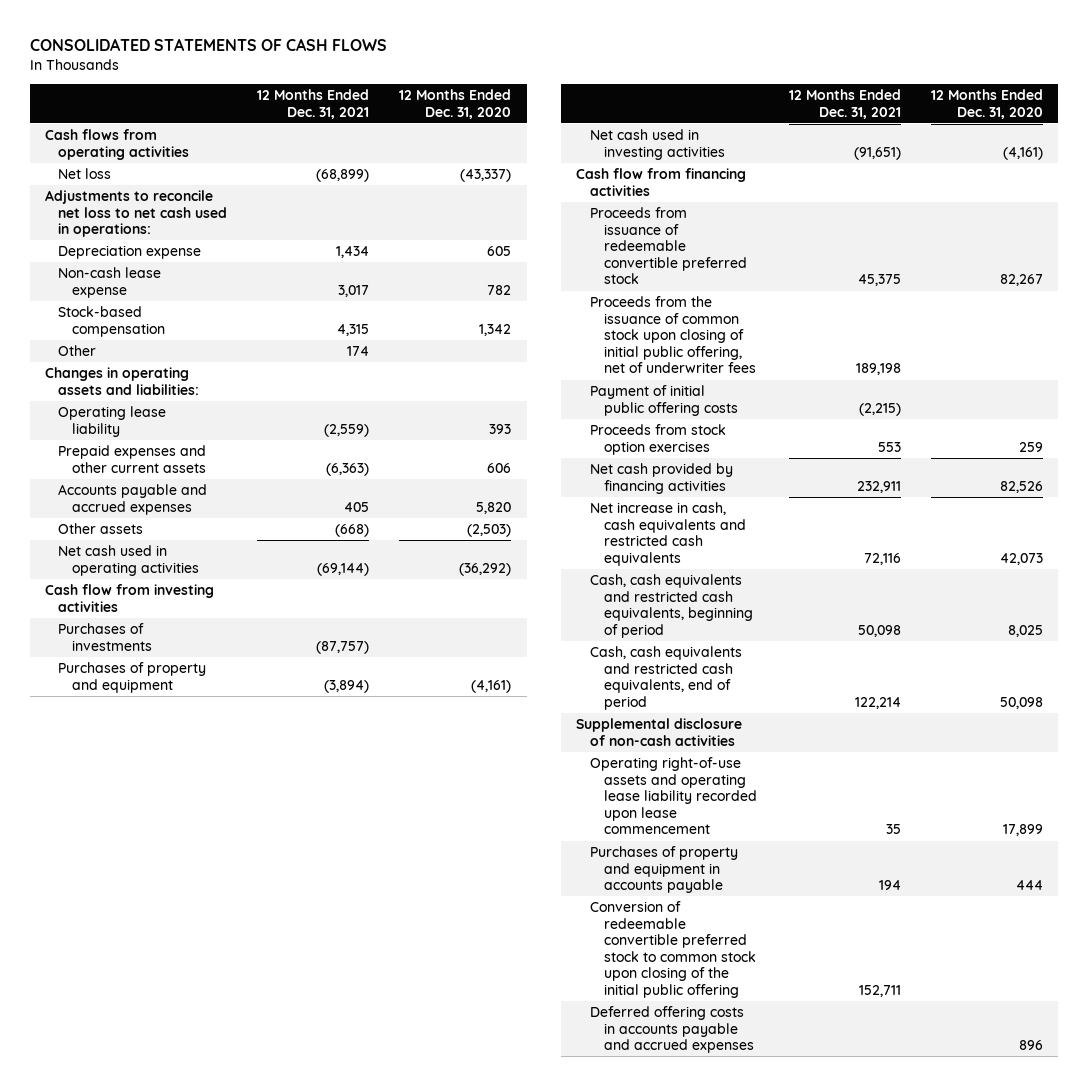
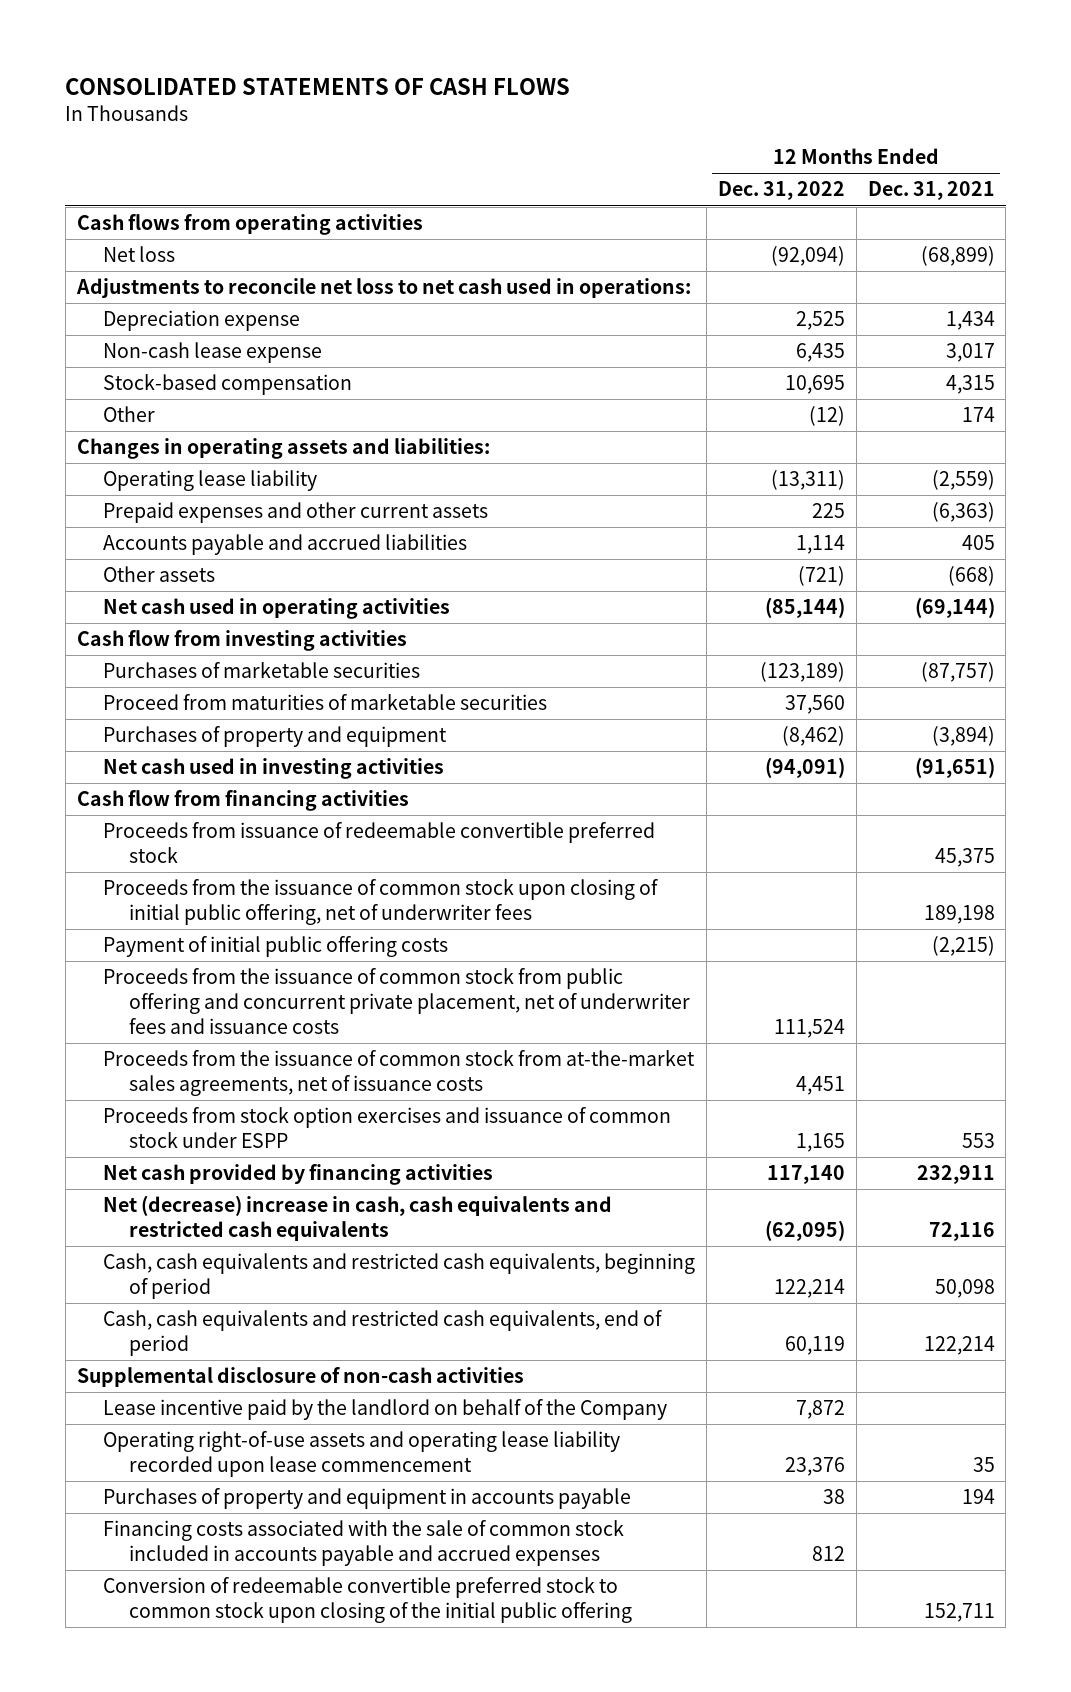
- | 12 Months Ended Dec. 31, 2021 | 12 Months Ended Dec. 31, 2020
+ | 12 Months Ended Dec. 31, 2022 | 12 Months Ended Dec. 31, 2021
- Accounts payable and accrued expenses | 405 | 5,820
+ Accounts payable and accrued liabilities | 1,114 | 405
- Purchases of investments | (87,757) |
+ Purchases of marketable securities | (123,189) | (87,757)
+ Proceed from maturities of marketable securities | 37,560 |
- Proceeds from stock option exercises | 553 | 259
+ Proceeds from the issuance of common stock from public offering and concurrent private placement, net of underwriter fees and issuance costs | 111,524 |
+ Proceeds from the issuance of common stock from at-the-market sales agreements, net of issuance costs | 4,451 |
+ Proceeds from stock option exercises and issuance of common stock under ESPP | 1,165 | 553
- Net increase in cash, cash equivalents and restricted cash equivalents | 72,116 | 42,073
+ Net (decrease) increase in cash, cash equivalents and restricted cash equivalents | (62,095) | 72,116
+ Lease incentive paid by the landlord on behalf of the Company | 7,872 |
+ Financing costs associated with the sale of common stock included in accounts payable and accrued expenses | 812 |
- Deferred offering costs in accounts payable and accrued expenses | | 896

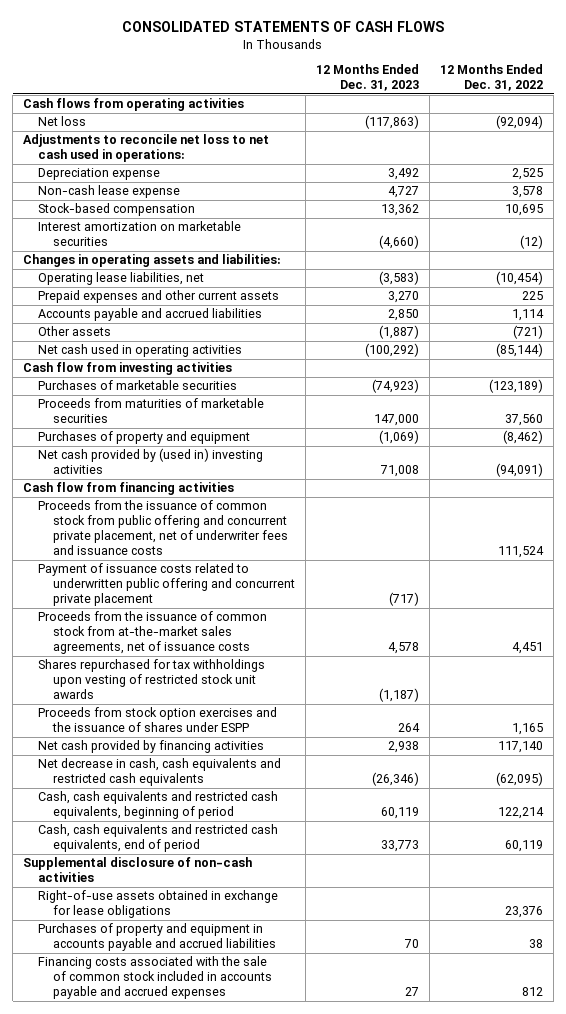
- | 12 Months Ended Dec. 31, 2022 | 12 Months Ended Dec. 31, 2021
+ | 12 Months Ended Dec. 31, 2023 | 12 Months Ended Dec. 31, 2022
- Non-cash lease expense | 6,435 | 3,017
+ Non-cash lease expense | 4,727 | 3,578
- Other | (12) | 174
+ Interest amortization on marketable securities | (4,660) | (12)
- Operating lease liability | (13,311) | (2,559)
+ Operating lease liabilities, net | (3,583) | (10,454)
- Proceed from maturities of marketable securities | 37,560 |
+ Proceeds from maturities of marketable securities | 147,000 | 37,560
- Net cash used in investing activities | (94,091) | (91,651)
+ Net cash provided by (used in) investing activities | 71,008 | (94,091)
- Proceeds from issuance of redeemable convertible preferred stock | | 45,375
- Proceeds from the issuance of common stock upon closing of initial public offering, net of underwriter fees | | 189,198
- Payment of initial public offering costs | | (2,215)
+ Payment of issuance costs related to underwritten public offering and concurrent private placement | (717) |
- Proceeds from stock option exercises and issuance of common stock under ESPP | 1,165 | 553
+ Shares repurchased for tax withholdings upon vesting of restricted stock unit awards | (1,187) |
+ Proceeds from stock option exercises and the issuance of shares under ESPP | 264 | 1,165
- Net (decrease) increase in cash, cash equivalents and restricted cash equivalents | (62,095) | 72,116
+ Net decrease in cash, cash equivalents and restricted cash equivalents | (26,346) | (62,095)
- Lease incentive paid by the landlord on behalf of the Company | 7,872 |
- Operating right-of-use assets and operating lease liability recorded upon lease commencement | 23,376 | 35
- Purchases of property and equipment in accounts payable | 38 | 194
+ Right-of-use assets obtained in exchange for lease obligations | | 23,376
+ Purchases of property and equipment in accounts payable and accrued liabilities | 70 | 38
- Conversion of redeemable convertible preferred stock to common stock upon closing of the initial public offering | | 152,711

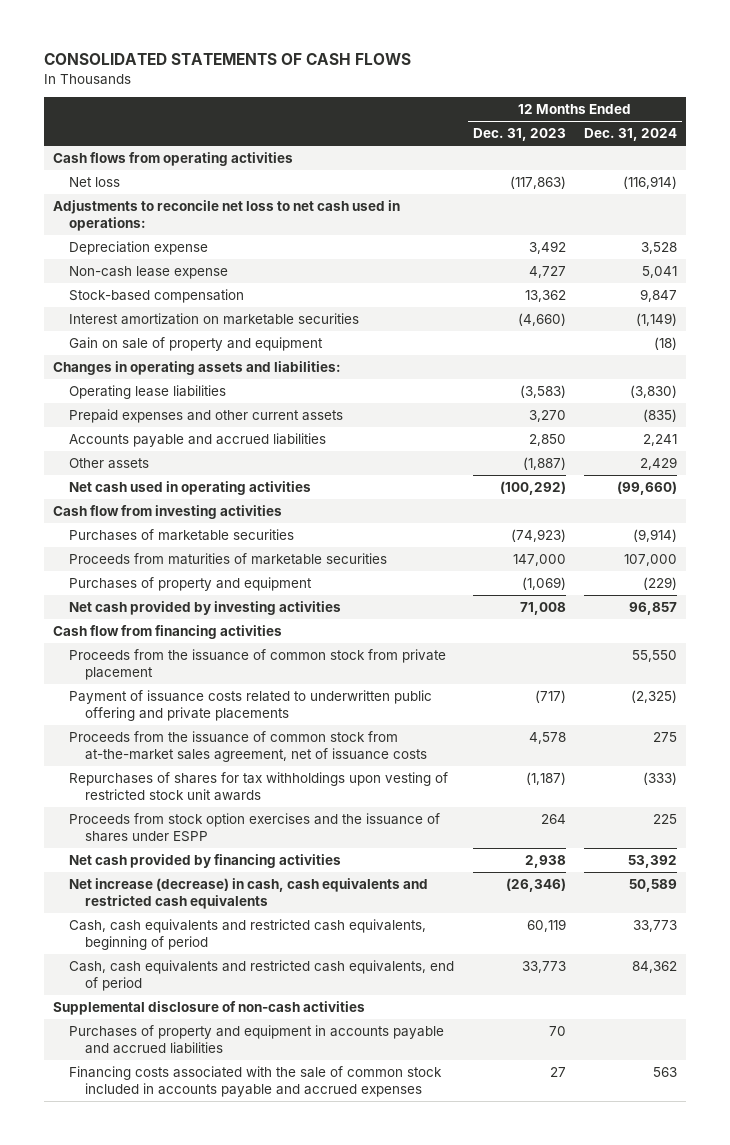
- | 12 Months Ended Dec. 31, 2023 | 12 Months Ended Dec. 31, 2022
+ | 12 Months Ended Dec. 31, 2023 | 12 Months Ended Dec. 31, 2024
+ Gain on sale of property and equipment | | (18)
- Operating lease liabilities, net | (3,583) | (10,454)
+ Operating lease liabilities | (3,583) | (3,830)
- Net cash provided by (used in) investing activities | 71,008 | (94,091)
+ Net cash provided by investing activities | 71,008 | 96,857
- Proceeds from the issuance of common stock from public offering and concurrent private placement, net of underwriter fees and issuance costs | | 111,524
- Payment of issuance costs related to underwritten public offering and concurrent private placement | (717) |
- Proceeds from the issuance of common stock from at-the-market sales agreements, net of issuance costs | 4,578 | 4,451
- Shares repurchased for tax withholdings upon vesting of restricted stock unit awards | (1,187) |
+ Proceeds from the issuance of common stock from private placement | | 55,550
+ Payment of issuance costs related to underwritten public offering and private placements | (717) | (2,325)
+ Proceeds from the issuance of common stock from at-the-market sales agreement, net of issuance costs | 4,578 | 275
+ Repurchases of shares for tax withholdings upon vesting of restricted stock unit awards | (1,187) | (333)
- Net decrease in cash, cash equivalents and restricted cash equivalents | (26,346) | (62,095)
+ Net increase (decrease) in cash, cash equivalents and restricted cash equivalents | (26,346) | 50,589
- Right-of-use assets obtained in exchange for lease obligations | | 23,376

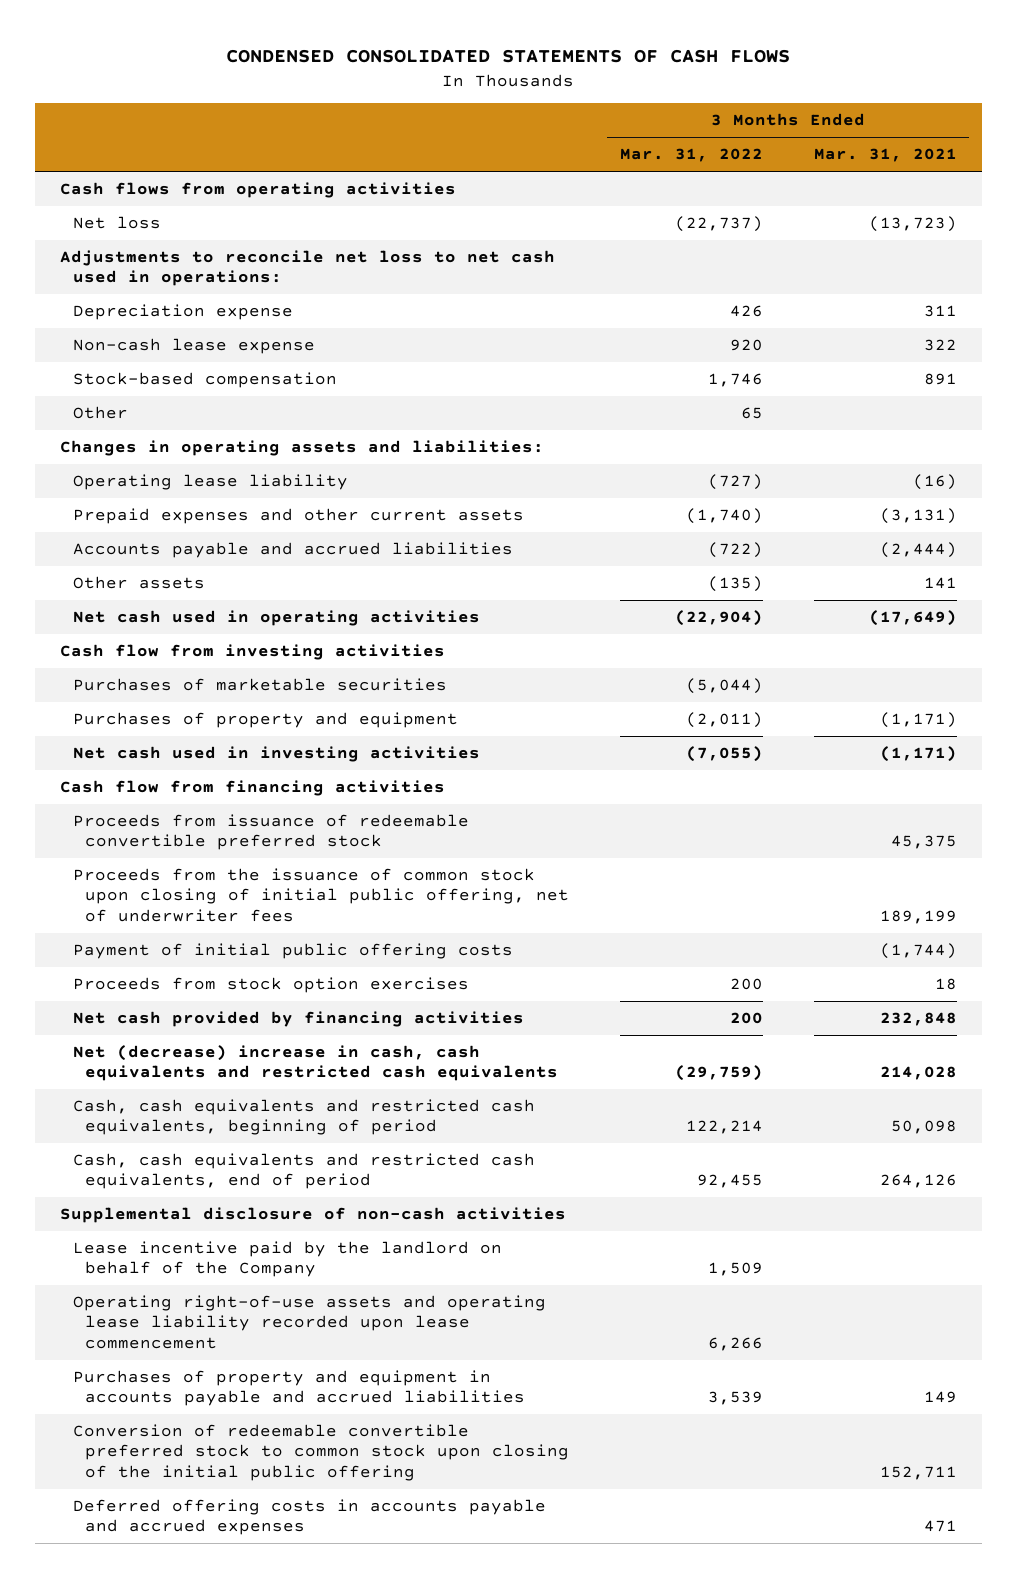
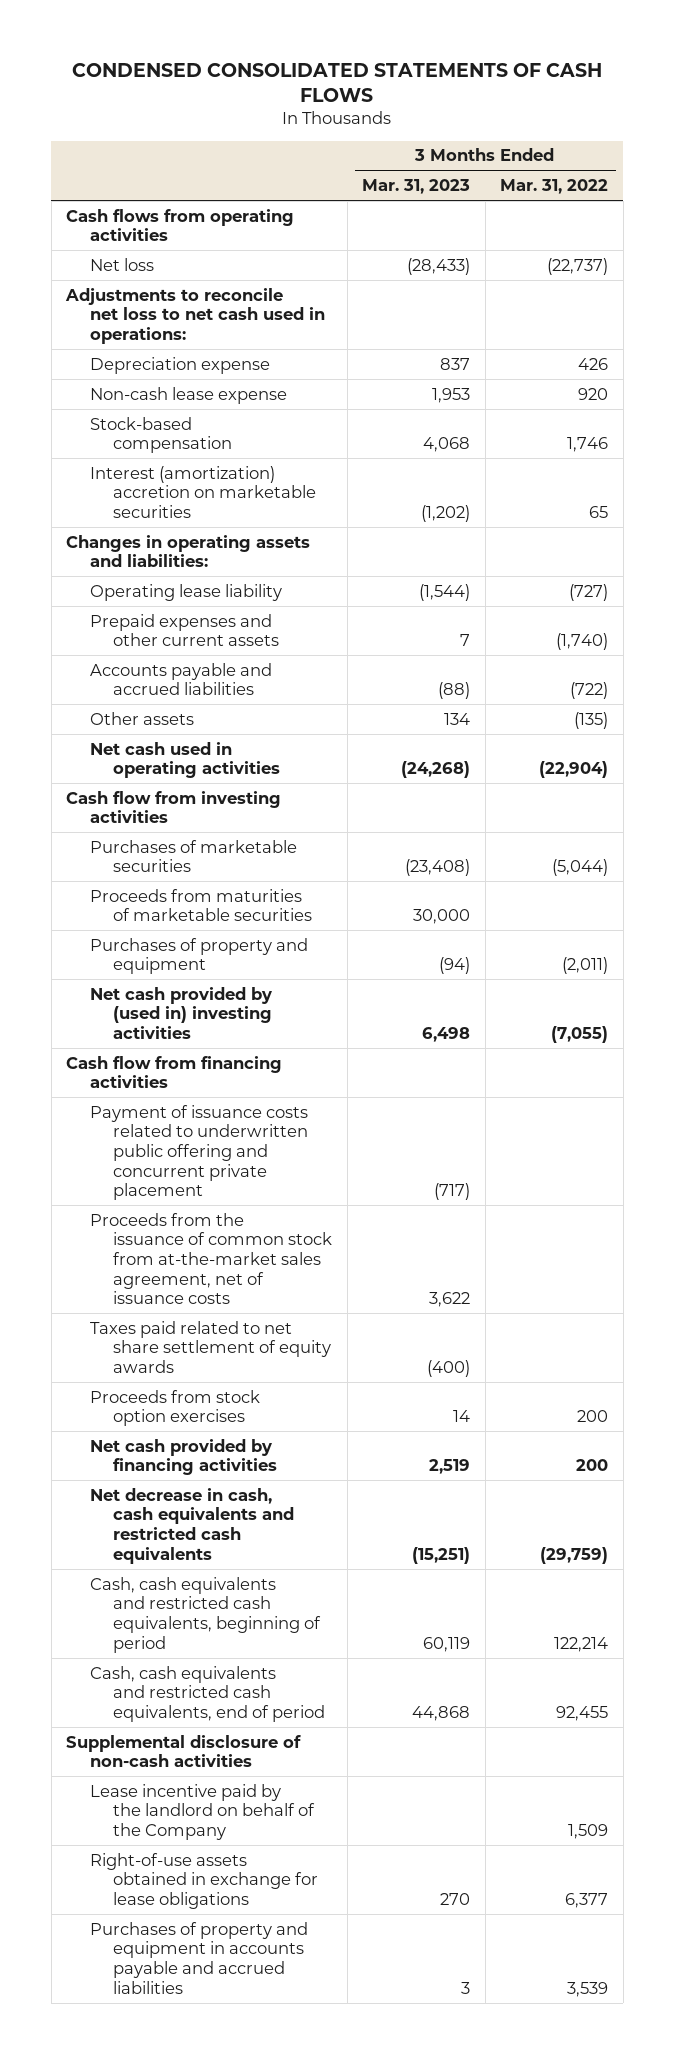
- | 3 Months Ended Mar. 31, 2022 | 3 Months Ended Mar. 31, 2021
+ | 3 Months Ended Mar. 31, 2023 | 3 Months Ended Mar. 31, 2022
- Other | 65 |
+ Interest (amortization) accretion on marketable securities | (1,202) | 65
+ Proceeds from maturities of marketable securities | 30,000 |
- Net cash used in investing activities | (7,055) | (1,171)
+ Net cash provided by (used in) investing activities | 6,498 | (7,055)
- Proceeds from issuance of redeemable convertible preferred stock | | 45,375
- Proceeds from the issuance of common stock upon closing of initial public offering, net of underwriter fees | | 189,199
- Payment of initial public offering costs | | (1,744)
+ Payment of issuance costs related to underwritten public offering and concurrent private placement | (717) |
+ Proceeds from the issuance of common stock from at-the-market sales agreement, net of issuance costs | 3,622 |
+ Taxes paid related to net share settlement of equity awards | (400) |
- Net (decrease) increase in cash, cash equivalents and restricted cash equivalents | (29,759) | 214,028
+ Net decrease in cash, cash equivalents and restricted cash equivalents | (15,251) | (29,759)
- Operating right-of-use assets and operating lease liability recorded upon lease commencement | 6,266 |
+ Right-of-use assets obtained in exchange for lease obligations | 270 | 6,377
- Conversion of redeemable convertible preferred stock to common stock upon closing of the initial public offering | | 152,711
- Deferred offering costs in accounts payable and accrued expenses | | 471

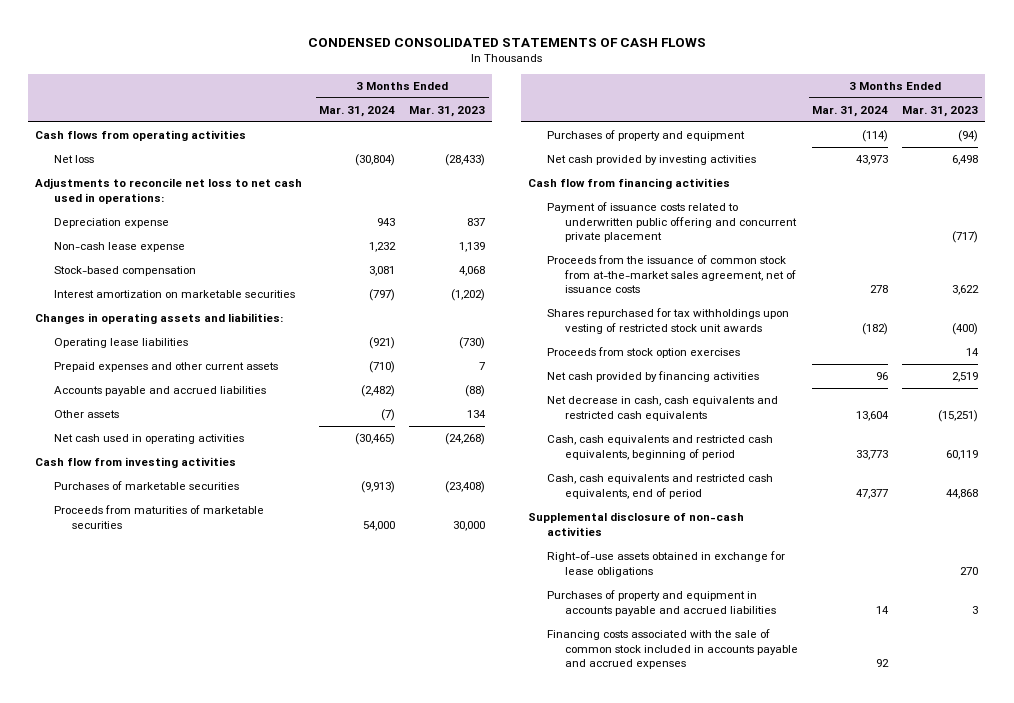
- | 3 Months Ended Mar. 31, 2023 | 3 Months Ended Mar. 31, 2022
+ | 3 Months Ended Mar. 31, 2024 | 3 Months Ended Mar. 31, 2023
- Non-cash lease expense | 1,953 | 920
+ Non-cash lease expense | 1,232 | 1,139
- Interest (amortization) accretion on marketable securities | (1,202) | 65
+ Interest amortization on marketable securities | (797) | (1,202)
- Operating lease liability | (1,544) | (727)
+ Operating lease liabilities | (921) | (730)
- Net cash provided by (used in) investing activities | 6,498 | (7,055)
+ Net cash provided by investing activities | 43,973 | 6,498
- Taxes paid related to net share settlement of equity awards | (400) |
+ Shares repurchased for tax withholdings upon vesting of restricted stock unit awards | (182) | (400)
- Lease incentive paid by the landlord on behalf of the Company | | 1,509
+ Financing costs associated with the sale of common stock included in accounts payable and accrued expenses | 92 |

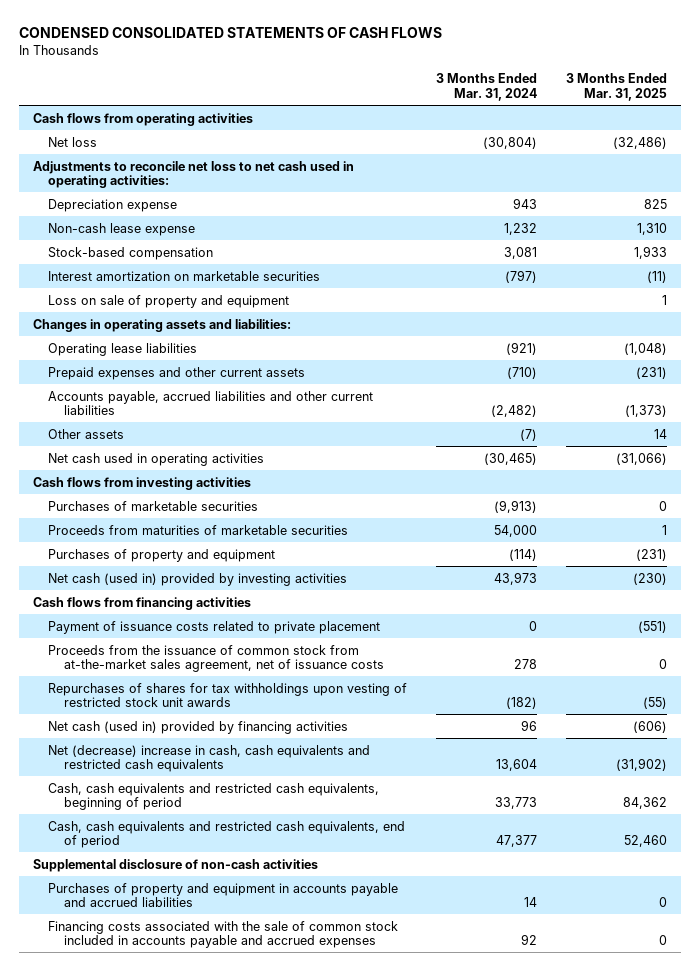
- | 3 Months Ended Mar. 31, 2024 | 3 Months Ended Mar. 31, 2023
+ | 3 Months Ended Mar. 31, 2024 | 3 Months Ended Mar. 31, 2025
- Adjustments to reconcile net loss to net cash used in operations:
+ Adjustments to reconcile net loss to net cash used in operating activities:
+ Loss on sale of property and equipment | | 1
- Accounts payable and accrued liabilities | (2,482) | (88)
+ Accounts payable, accrued liabilities and other current liabilities | (2,482) | (1,373)
- Cash flow from investing activities
+ Cash flows from investing activities
- Net cash provided by investing activities | 43,973 | 6,498
- Cash flow from financing activities
- Payment of issuance costs related to underwritten public offering and concurrent private placement | | (717)
+ Net cash (used in) provided by investing activities | 43,973 | (230)
+ Cash flows from financing activities
+ Payment of issuance costs related to private placement | 0 | (551)
- Shares repurchased for tax withholdings upon vesting of restricted stock unit awards | (182) | (400)
- Proceeds from stock option exercises | | 14
- Net cash provided by financing activities | 96 | 2,519
- Net decrease in cash, cash equivalents and restricted cash equivalents | 13,604 | (15,251)
+ Repurchases of shares for tax withholdings upon vesting of restricted stock unit awards | (182) | (55)
+ Net cash (used in) provided by financing activities | 96 | (606)
+ Net (decrease) increase in cash, cash equivalents and restricted cash equivalents | 13,604 | (31,902)
- Right-of-use assets obtained in exchange for lease obligations | | 270

